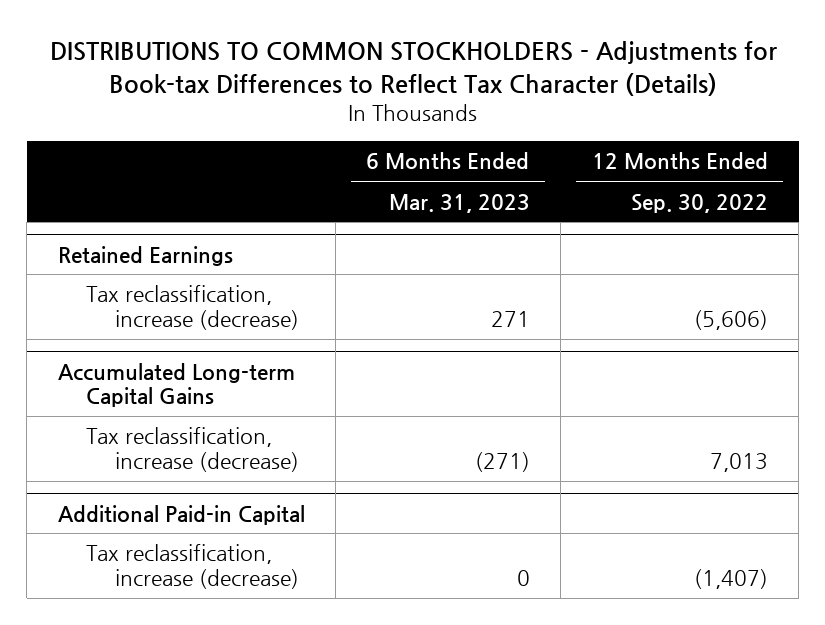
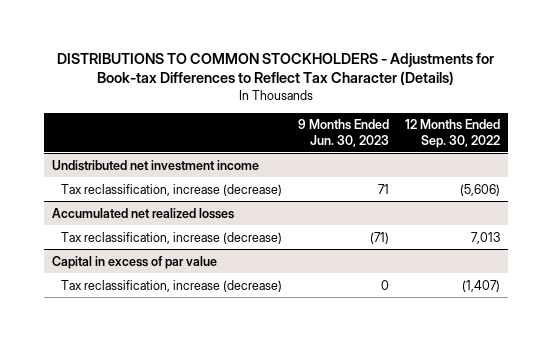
- | 6 Months Ended Mar. 31, 2023 | 12 Months Ended Sep. 30, 2022
+ | 9 Months Ended Jun. 30, 2023 | 12 Months Ended Sep. 30, 2022
- Retained Earnings
+ Undistributed net investment income
- Accumulated Long-term Capital Gains
+ Accumulated net realized losses
- Additional Paid-in Capital
+ Capital in excess of par value

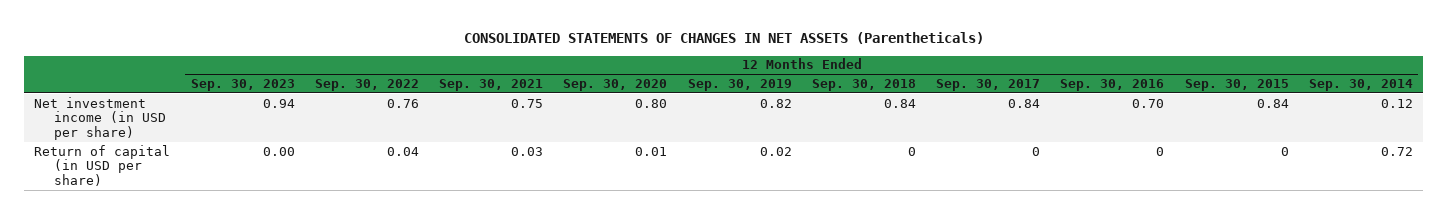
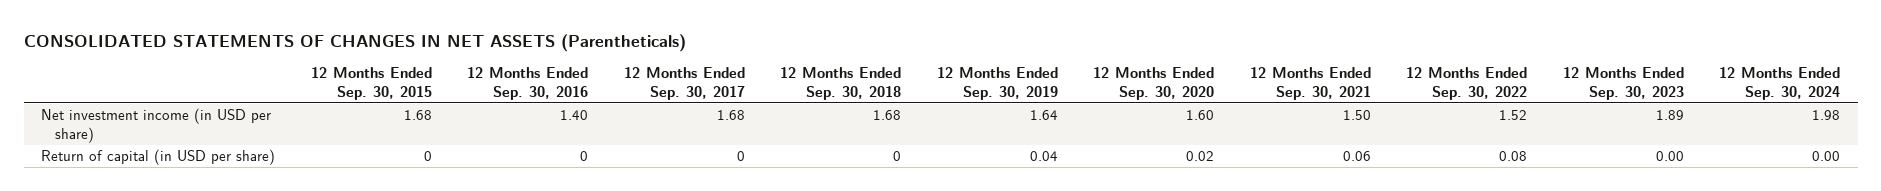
- | 12 Months Ended Sep. 30, 2023 | 12 Months Ended Sep. 30, 2022 | 12 Months Ended Sep. 30, 2021 | 12 Months Ended Sep. 30, 2020 | 12 Months Ended Sep. 30, 2019 | 12 Months Ended Sep. 30, 2018 | 12 Months Ended Sep. 30, 2017 | 12 Months Ended Sep. 30, 2016 | 12 Months Ended Sep. 30, 2015 | 12 Months Ended Sep. 30, 2014
+ | 12 Months Ended Sep. 30, 2015 | 12 Months Ended Sep. 30, 2016 | 12 Months Ended Sep. 30, 2017 | 12 Months Ended Sep. 30, 2018 | 12 Months Ended Sep. 30, 2019 | 12 Months Ended Sep. 30, 2020 | 12 Months Ended Sep. 30, 2021 | 12 Months Ended Sep. 30, 2022 | 12 Months Ended Sep. 30, 2023 | 12 Months Ended Sep. 30, 2024
- Net investment income (in USD per share) | 0.94 | 0.76 | 0.75 | 0.80 | 0.82 | 0.84 | 0.84 | 0.70 | 0.84 | 0.12
- Return of capital (in USD per share) | 0.00 | 0.04 | 0.03 | 0.01 | 0.02 | 0 | 0 | 0 | 0 | 0.72
+ Net investment income (in USD per share) | 1.68 | 1.40 | 1.68 | 1.68 | 1.64 | 1.60 | 1.50 | 1.52 | 1.89 | 1.98
+ Return of capital (in USD per share) | 0 | 0 | 0 | 0 | 0.04 | 0.02 | 0.06 | 0.08 | 0.00 | 0.00

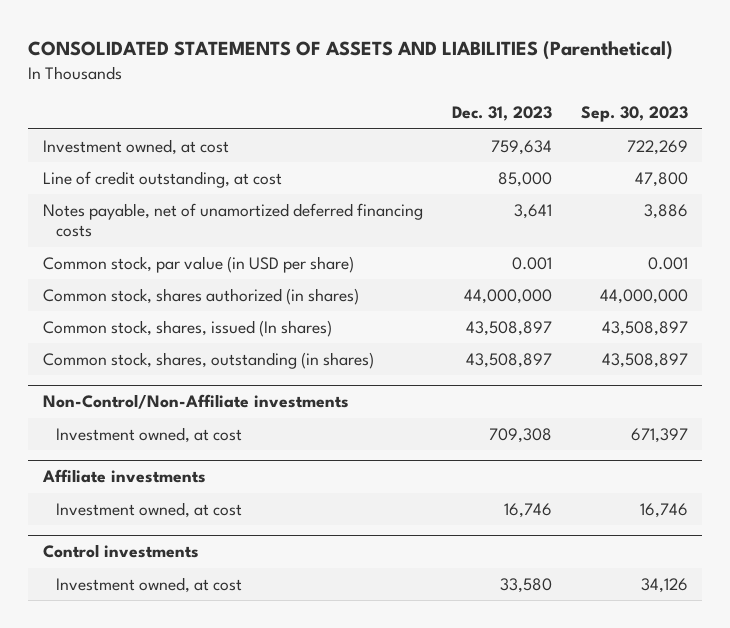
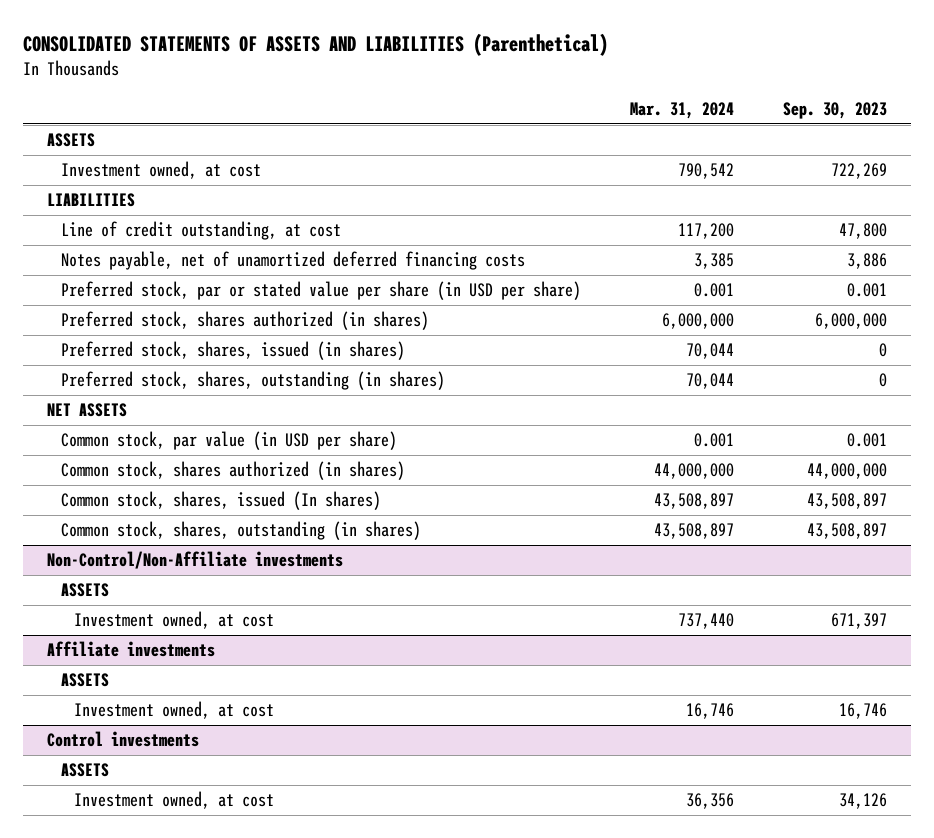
- | Dec. 31, 2023 | Sep. 30, 2023
+ | Mar. 31, 2024 | Sep. 30, 2023
+ ASSETS
+ LIABILITIES
+ Preferred stock, par or stated value per share (in USD per share) | 0.001 | 0.001
+ Preferred stock, shares authorized (in shares) | 6,000,000 | 6,000,000
+ Preferred stock, shares, issued (in shares) | 70,044 | 0
+ Preferred stock, shares, outstanding (in shares) | 70,044 | 0
+ NET ASSETS
@ Non-Control/Non-Affiliate investments
+ ASSETS
@ Affiliate investments
+ ASSETS
@ Control investments
+ ASSETS

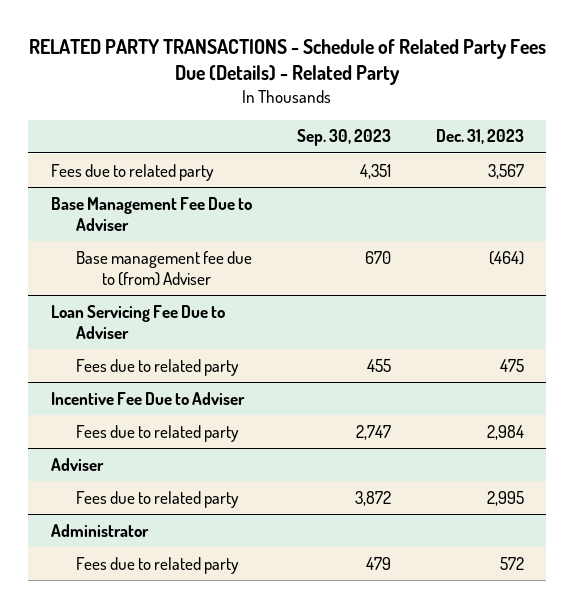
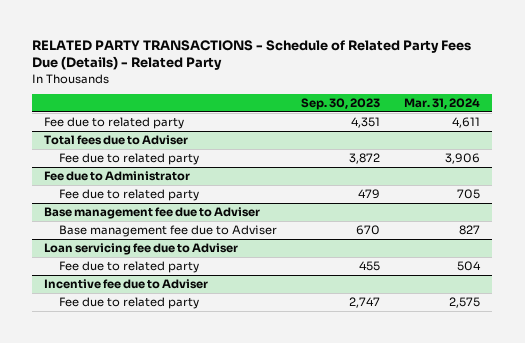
- | Sep. 30, 2023 | Dec. 31, 2023
+ | Sep. 30, 2023 | Mar. 31, 2024
- Fees due to related party | 4,351 | 3,567
- Base Management Fee Due to Adviser
- Base management fee due to (from) Adviser | 670 | (464)
- Loan Servicing Fee Due to Adviser
- Fees due to related party | 455 | 475
- Incentive Fee Due to Adviser
- Fees due to related party | 2,747 | 2,984
- Adviser
- Fees due to related party | 3,872 | 2,995
- Administrator
- Fees due to related party | 479 | 572
+ Fee due to related party | 4,351 | 4,611
+ Total fees due to Adviser
+ Fee due to related party | 3,872 | 3,906
+ Fee due to Administrator
+ Fee due to related party | 479 | 705
+ Base management fee due to Adviser
+ Base management fee due to Adviser | 670 | 827
+ Loan servicing fee due to Adviser
+ Fee due to related party | 455 | 504
+ Incentive fee due to Adviser
+ Fee due to related party | 2,747 | 2,575

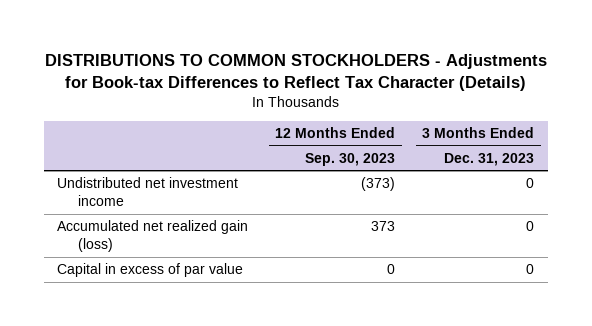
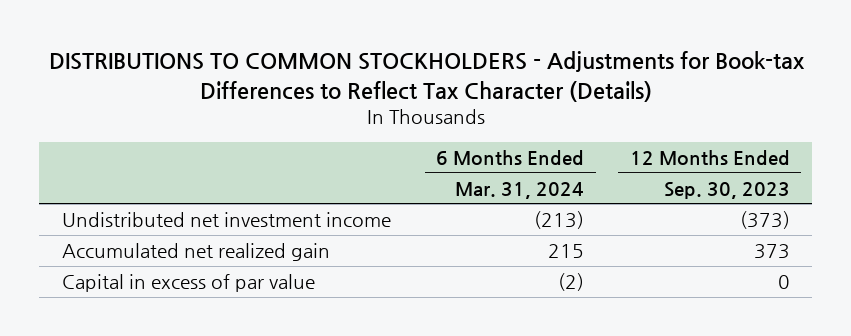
- | 12 Months Ended Sep. 30, 2023 | 3 Months Ended Dec. 31, 2023
+ | 6 Months Ended Mar. 31, 2024 | 12 Months Ended Sep. 30, 2023
- Accumulated net realized gain (loss) | 373 | 0
+ Accumulated net realized gain | 215 | 373

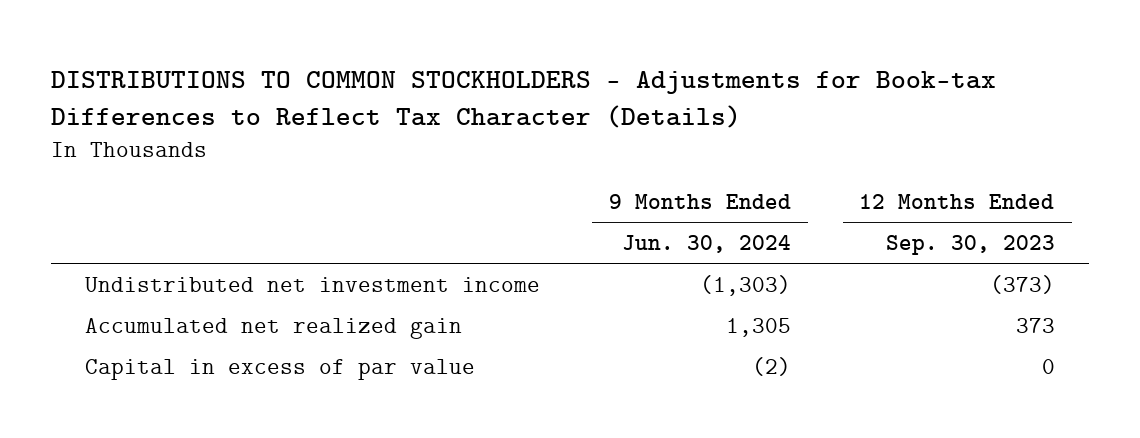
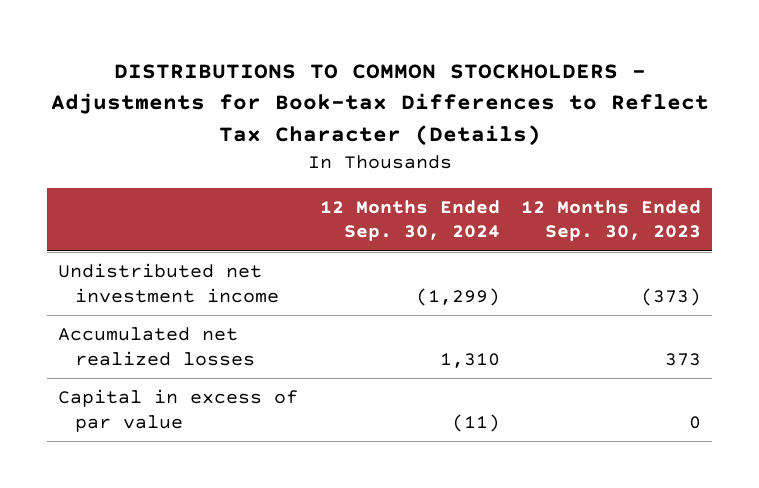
- | 9 Months Ended Jun. 30, 2024 | 12 Months Ended Sep. 30, 2023
+ | 12 Months Ended Sep. 30, 2024 | 12 Months Ended Sep. 30, 2023
- Accumulated net realized gain | 1,305 | 373
+ Accumulated net realized losses | 1,310 | 373

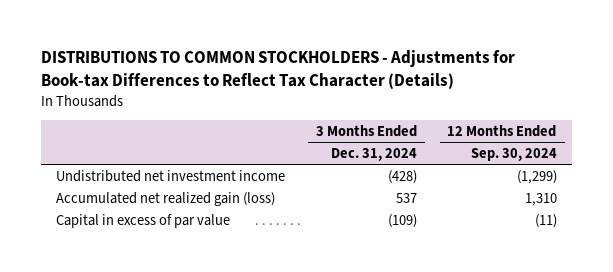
- | 12 Months Ended Sep. 30, 2024 | 12 Months Ended Sep. 30, 2023
+ | 3 Months Ended Dec. 31, 2024 | 12 Months Ended Sep. 30, 2024
- Accumulated net realized losses | 1,310 | 373
+ Accumulated net realized gain (loss) | 537 | 1,310

